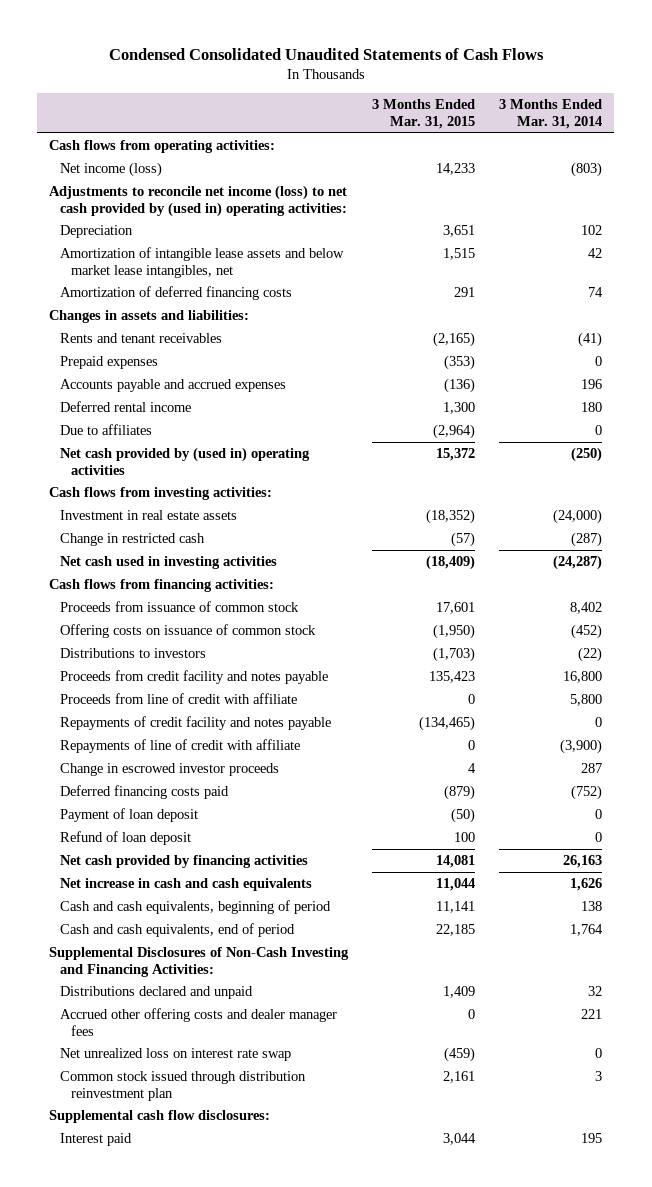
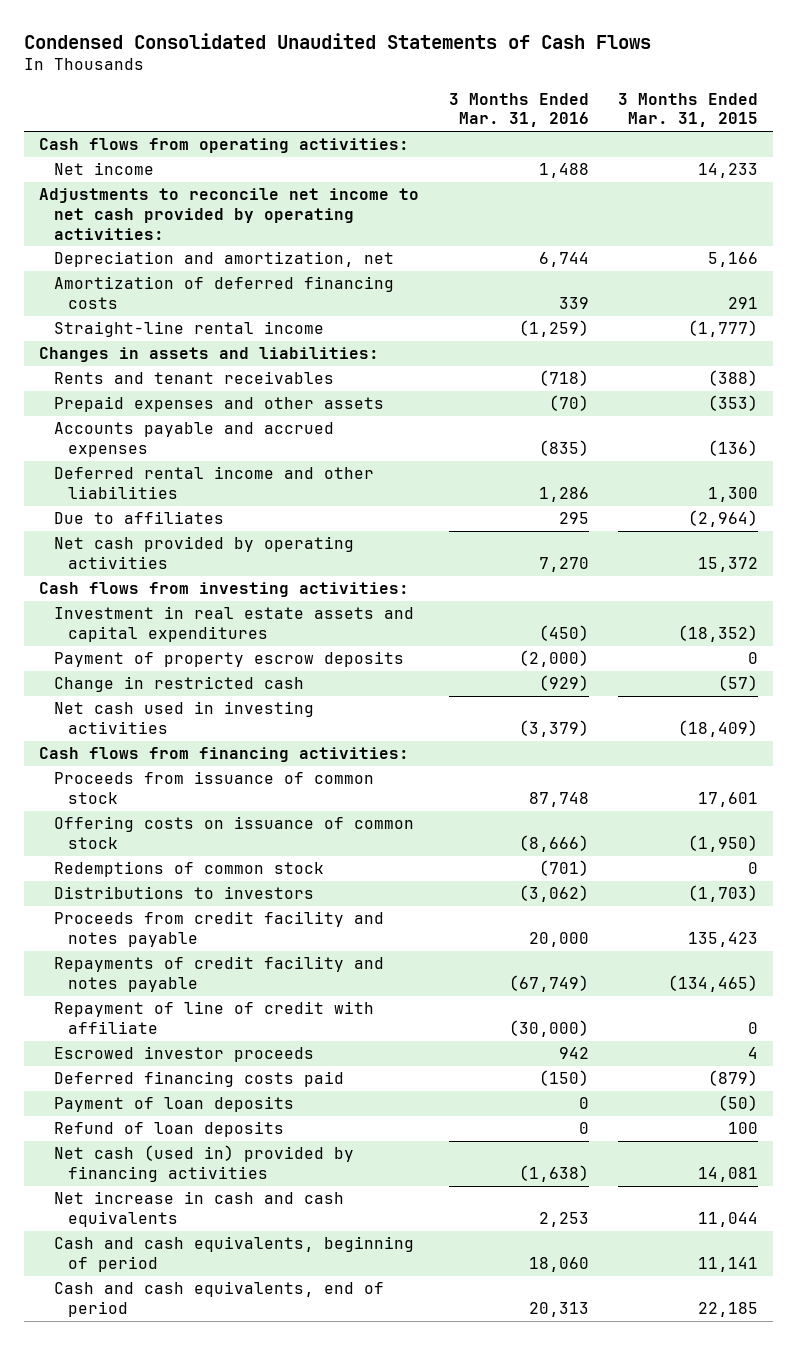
- | 3 Months Ended Mar. 31, 2015 | 3 Months Ended Mar. 31, 2014
+ | 3 Months Ended Mar. 31, 2016 | 3 Months Ended Mar. 31, 2015
- Net income (loss) | 14,233 | (803)
- Adjustments to reconcile net income (loss) to net cash provided by (used in) operating activities:
- Depreciation | 3,651 | 102
- Amortization of intangible lease assets and below market lease intangibles, net | 1,515 | 42
+ Net income | 1,488 | 14,233
+ Adjustments to reconcile net income to net cash provided by operating activities:
+ Depreciation and amortization, net | 6,744 | 5,166
+ Straight-line rental income | (1,259) | (1,777)
- Rents and tenant receivables | (2,165) | (41)
- Prepaid expenses | (353) | 0
+ Rents and tenant receivables | (718) | (388)
+ Prepaid expenses and other assets | (70) | (353)
- Deferred rental income | 1,300 | 180
+ Deferred rental income and other liabilities | 1,286 | 1,300
- Net cash provided by (used in) operating activities | 15,372 | (250)
+ Net cash provided by operating activities | 7,270 | 15,372
- Investment in real estate assets | (18,352) | (24,000)
+ Investment in real estate assets and capital expenditures | (450) | (18,352)
+ Payment of property escrow deposits | (2,000) | 0
+ Redemptions of common stock | (701) | 0
- Proceeds from line of credit with affiliate | 0 | 5,800
- Repayments of line of credit with affiliate | 0 | (3,900)
- Change in escrowed investor proceeds | 4 | 287
+ Repayment of line of credit with affiliate | (30,000) | 0
+ Escrowed investor proceeds | 942 | 4
- Payment of loan deposit | (50) | 0
- Refund of loan deposit | 100 | 0
- Net cash provided by financing activities | 14,081 | 26,163
+ Payment of loan deposits | 0 | (50)
+ Refund of loan deposits | 0 | 100
+ Net cash (used in) provided by financing activities | (1,638) | 14,081
- Supplemental Disclosures of Non-Cash Investing and Financing Activities:
- Distributions declared and unpaid | 1,409 | 32
- Accrued other offering costs and dealer manager fees | 0 | 221
- Net unrealized loss on interest rate swap | (459) | 0
- Common stock issued through distribution reinvestment plan | 2,161 | 3
- Supplemental cash flow disclosures:
- Interest paid | 3,044 | 195

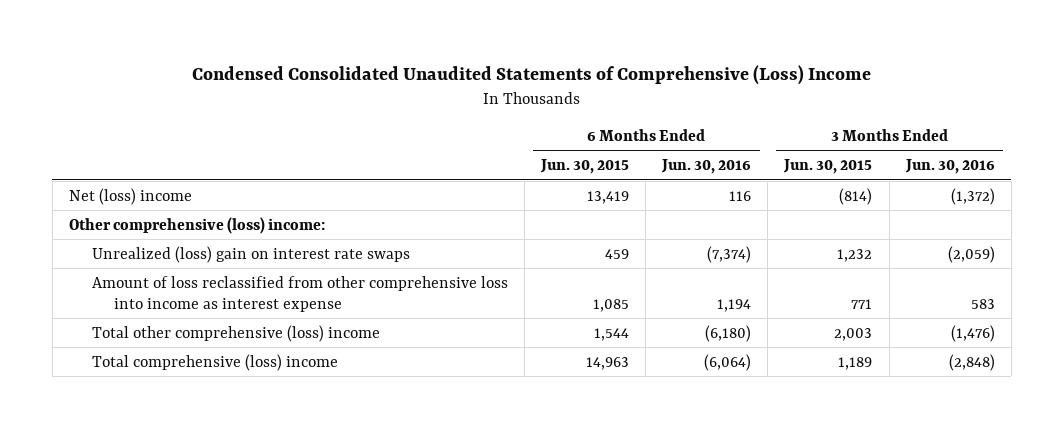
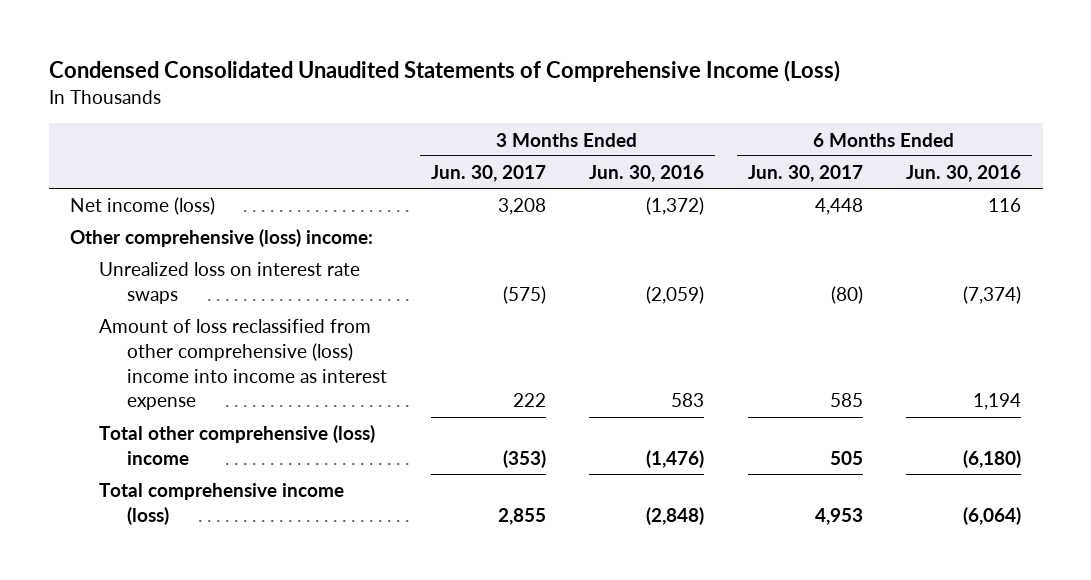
- Condensed Consolidated Unaudited Statements of Comprehensive (Loss) Income
+ Condensed Consolidated Unaudited Statements of Comprehensive Income (Loss)
- | 6 Months Ended Jun. 30, 2015 | 6 Months Ended Jun. 30, 2016 | 3 Months Ended Jun. 30, 2015 | 3 Months Ended Jun. 30, 2016
+ | 3 Months Ended Jun. 30, 2017 | 3 Months Ended Jun. 30, 2016 | 6 Months Ended Jun. 30, 2017 | 6 Months Ended Jun. 30, 2016
- Net (loss) income | 13,419 | 116 | (814) | (1,372)
+ Net income (loss) | 3,208 | (1,372) | 4,448 | 116
- Unrealized (loss) gain on interest rate swaps | 459 | (7,374) | 1,232 | (2,059)
- Amount of loss reclassified from other comprehensive loss into income as interest expense | 1,085 | 1,194 | 771 | 583
+ Unrealized loss on interest rate swaps | (575) | (2,059) | (80) | (7,374)
+ Amount of loss reclassified from other comprehensive (loss) income into income as interest expense | 222 | 583 | 585 | 1,194
- Total comprehensive (loss) income | 14,963 | (6,064) | 1,189 | (2,848)
+ Total comprehensive income (loss) | 2,855 | (2,848) | 4,953 | (6,064)

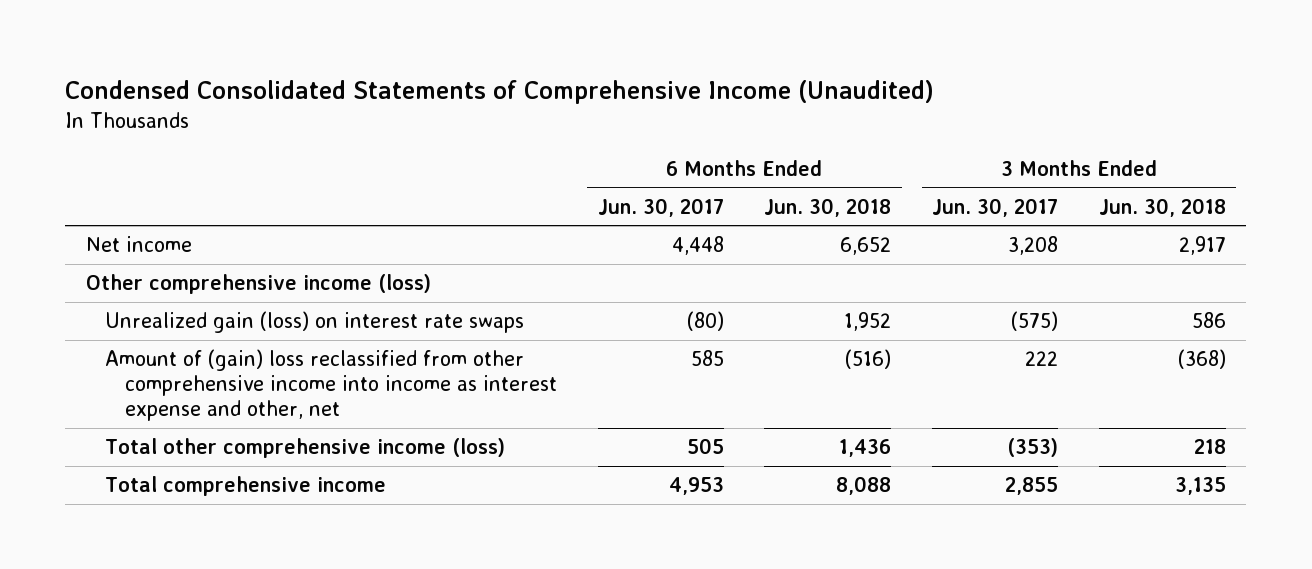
- Condensed Consolidated Unaudited Statements of Comprehensive Income (Loss)
+ Condensed Consolidated Statements of Comprehensive Income (Unaudited)
- | 3 Months Ended Jun. 30, 2017 | 3 Months Ended Jun. 30, 2016 | 6 Months Ended Jun. 30, 2017 | 6 Months Ended Jun. 30, 2016
+ | 6 Months Ended Jun. 30, 2017 | 6 Months Ended Jun. 30, 2018 | 3 Months Ended Jun. 30, 2017 | 3 Months Ended Jun. 30, 2018
- Net income (loss) | 3,208 | (1,372) | 4,448 | 116
- Other comprehensive (loss) income:
- Unrealized loss on interest rate swaps | (575) | (2,059) | (80) | (7,374)
- Amount of loss reclassified from other comprehensive (loss) income into income as interest expense | 222 | 583 | 585 | 1,194
- Total other comprehensive (loss) income | (353) | (1,476) | 505 | (6,180)
- Total comprehensive income (loss) | 2,855 | (2,848) | 4,953 | (6,064)
+ Net income | 4,448 | 6,652 | 3,208 | 2,917
+ Other comprehensive income (loss)
+ Unrealized gain (loss) on interest rate swaps | (80) | 1,952 | (575) | 586
+ Amount of (gain) loss reclassified from other comprehensive income into income as interest expense and other, net | 585 | (516) | 222 | (368)
+ Total other comprehensive income (loss) | 505 | 1,436 | (353) | 218
+ Total comprehensive income | 4,953 | 8,088 | 2,855 | 3,135

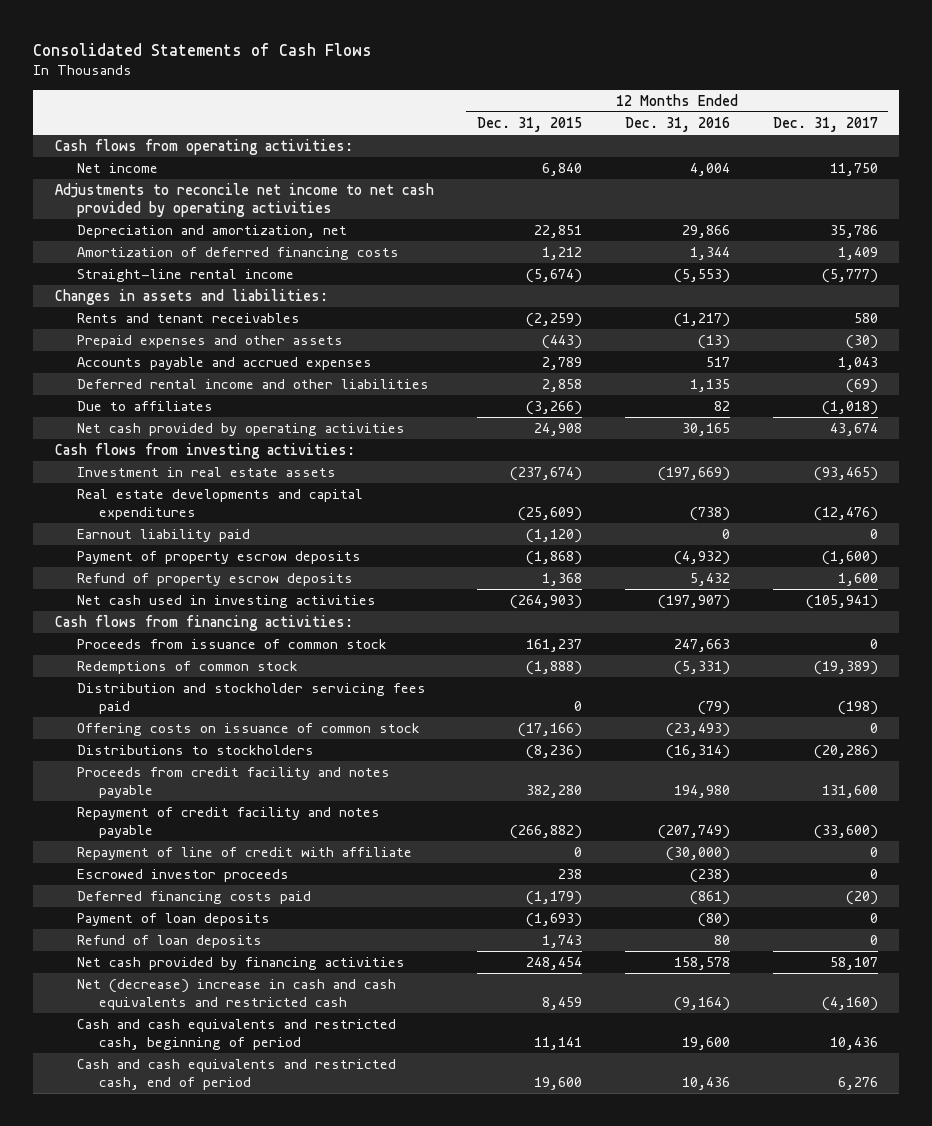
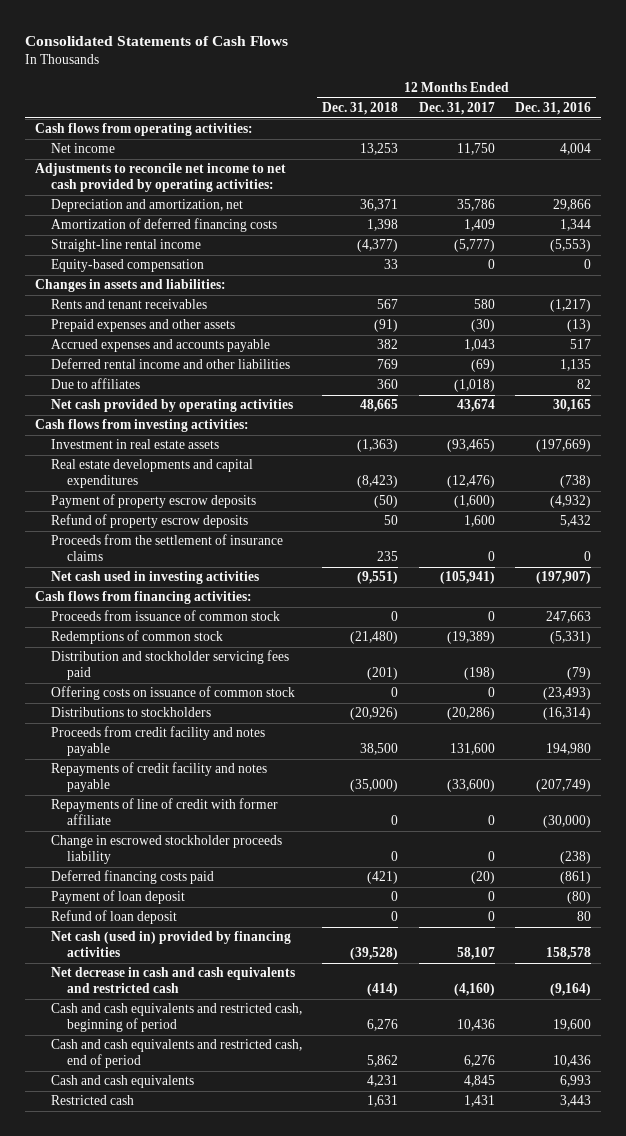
- | 12 Months Ended Dec. 31, 2015 | 12 Months Ended Dec. 31, 2016 | 12 Months Ended Dec. 31, 2017
+ | 12 Months Ended Dec. 31, 2018 | 12 Months Ended Dec. 31, 2017 | 12 Months Ended Dec. 31, 2016
- Adjustments to reconcile net income to net cash provided by operating activities
+ Adjustments to reconcile net income to net cash provided by operating activities:
+ Equity-based compensation | 33 | 0 | 0
- Accounts payable and accrued expenses | 2,789 | 517 | 1,043
+ Accrued expenses and accounts payable | 382 | 1,043 | 517
- Earnout liability paid | (1,120) | 0 | 0
+ Proceeds from the settlement of insurance claims | 235 | 0 | 0
- Repayment of credit facility and notes payable | (266,882) | (207,749) | (33,600)
- Repayment of line of credit with affiliate | 0 | (30,000) | 0
- Escrowed investor proceeds | 238 | (238) | 0
+ Repayments of credit facility and notes payable | (35,000) | (33,600) | (207,749)
+ Repayments of line of credit with former affiliate | 0 | 0 | (30,000)
+ Change in escrowed stockholder proceeds liability | 0 | 0 | (238)
- Payment of loan deposits | (1,693) | (80) | 0
- Refund of loan deposits | 1,743 | 80 | 0
- Net cash provided by financing activities | 248,454 | 158,578 | 58,107
- Net (decrease) increase in cash and cash equivalents and restricted cash | 8,459 | (9,164) | (4,160)
+ Payment of loan deposit | 0 | 0 | (80)
+ Refund of loan deposit | 0 | 0 | 80
+ Net cash (used in) provided by financing activities | (39,528) | 58,107 | 158,578
+ Net decrease in cash and cash equivalents and restricted cash | (414) | (4,160) | (9,164)
+ Cash and cash equivalents | 4,231 | 4,845 | 6,993
+ Restricted cash | 1,631 | 1,431 | 3,443

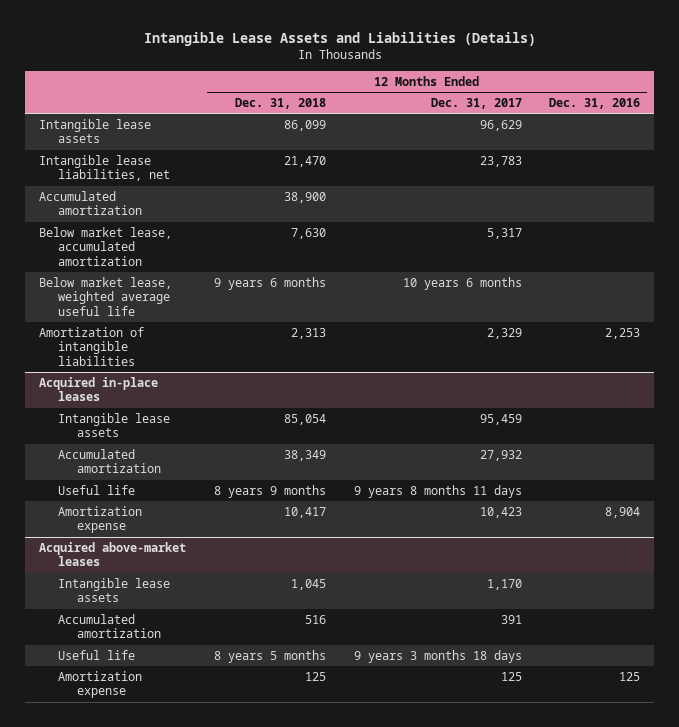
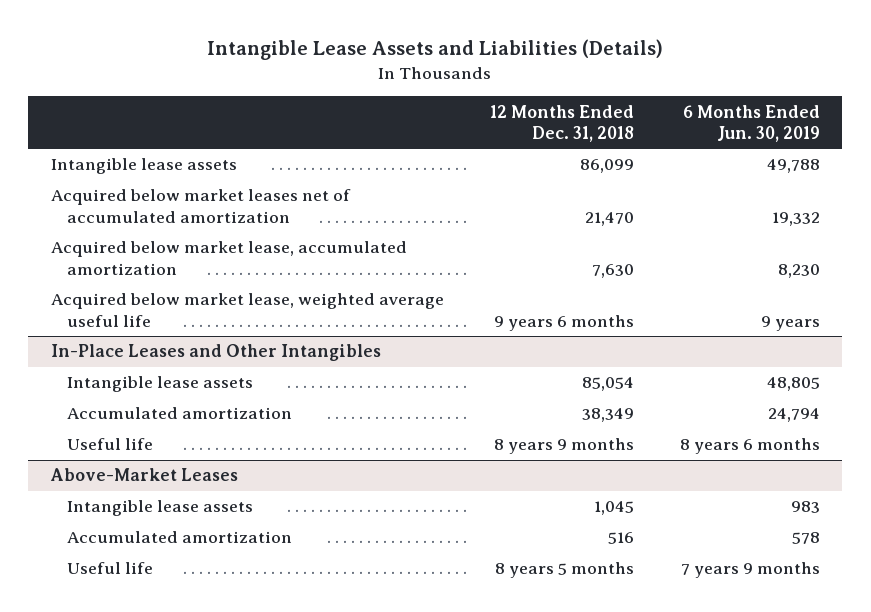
- | 12 Months Ended Dec. 31, 2018 | 12 Months Ended Dec. 31, 2017 | 12 Months Ended Dec. 31, 2016
+ | 12 Months Ended Dec. 31, 2018 | 6 Months Ended Jun. 30, 2019
- Intangible lease liabilities, net | 21,470 | 23,783 |
- Accumulated amortization | 38,900 | |
- Below market lease, accumulated amortization | 7,630 | 5,317 |
- Below market lease, weighted average useful life | 9 years 6 months | 10 years 6 months |
- Amortization of intangible liabilities | 2,313 | 2,329 | 2,253
- Acquired in-place leases
+ Acquired below market leases net of accumulated amortization | 21,470 | 19,332
+ Acquired below market lease, accumulated amortization | 7,630 | 8,230
+ Acquired below market lease, weighted average useful life | 9 years 6 months | 9 years
+ In-Place Leases and Other Intangibles
- Amortization expense | 10,417 | 10,423 | 8,904
- Acquired above-market leases
+ Above-Market Leases
- Amortization expense | 125 | 125 | 125

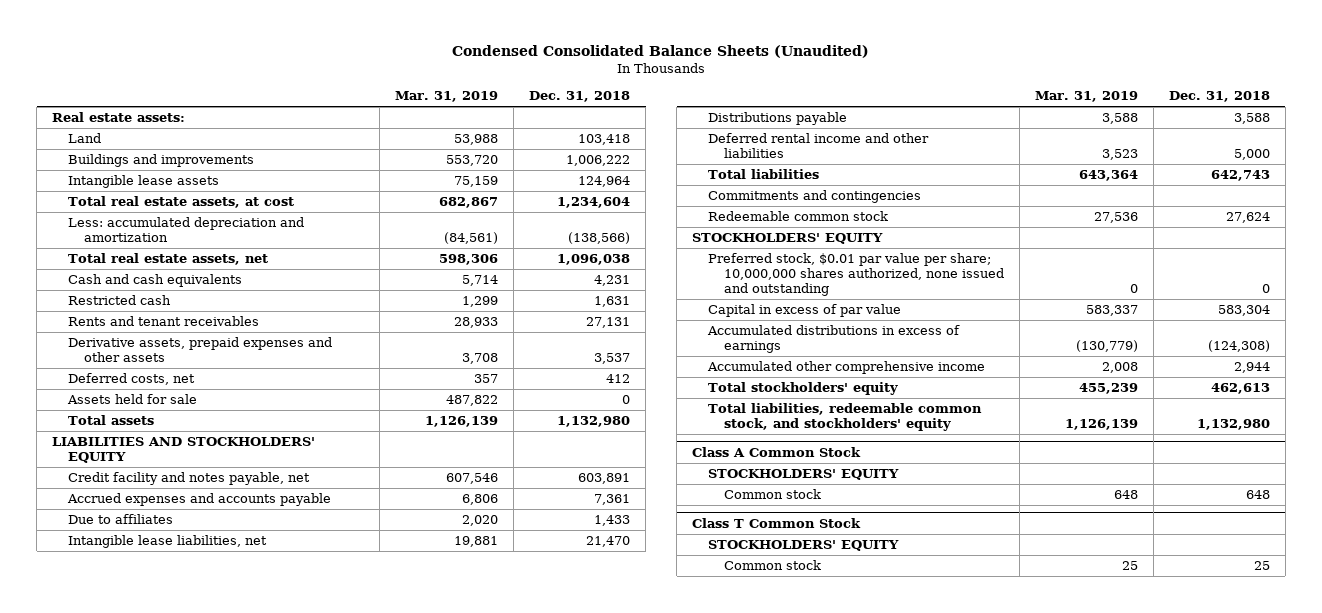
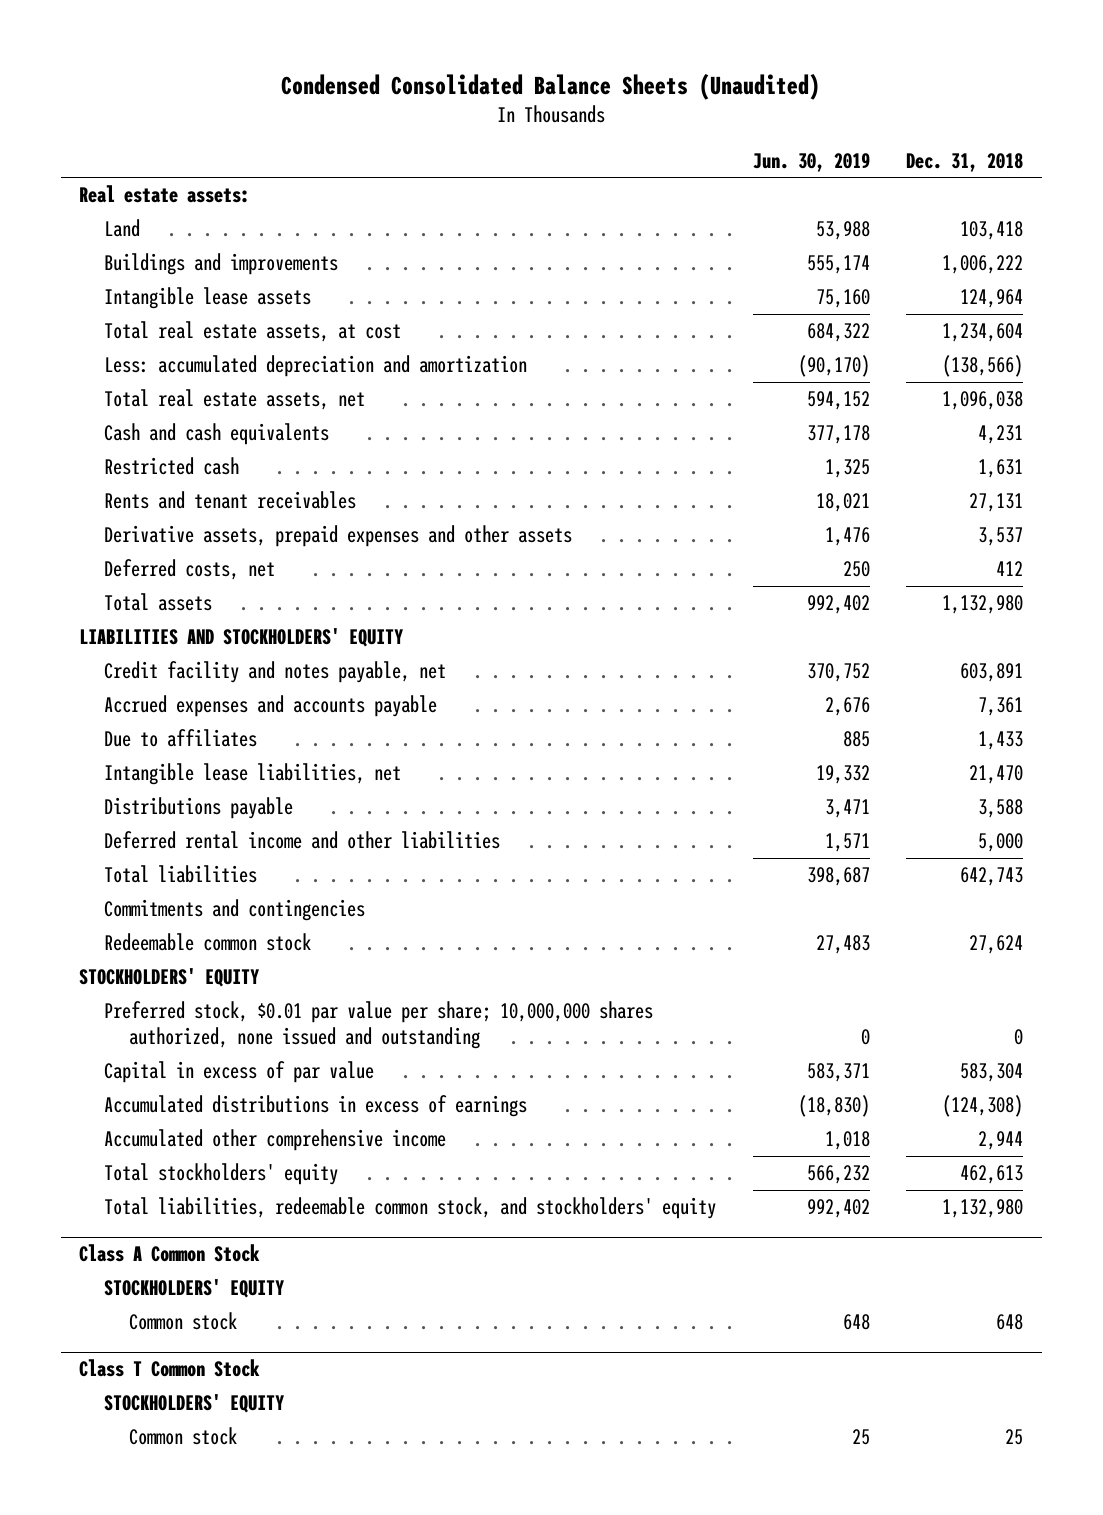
- | Mar. 31, 2019 | Dec. 31, 2018
+ | Jun. 30, 2019 | Dec. 31, 2018
- Assets held for sale | 487,822 | 0

